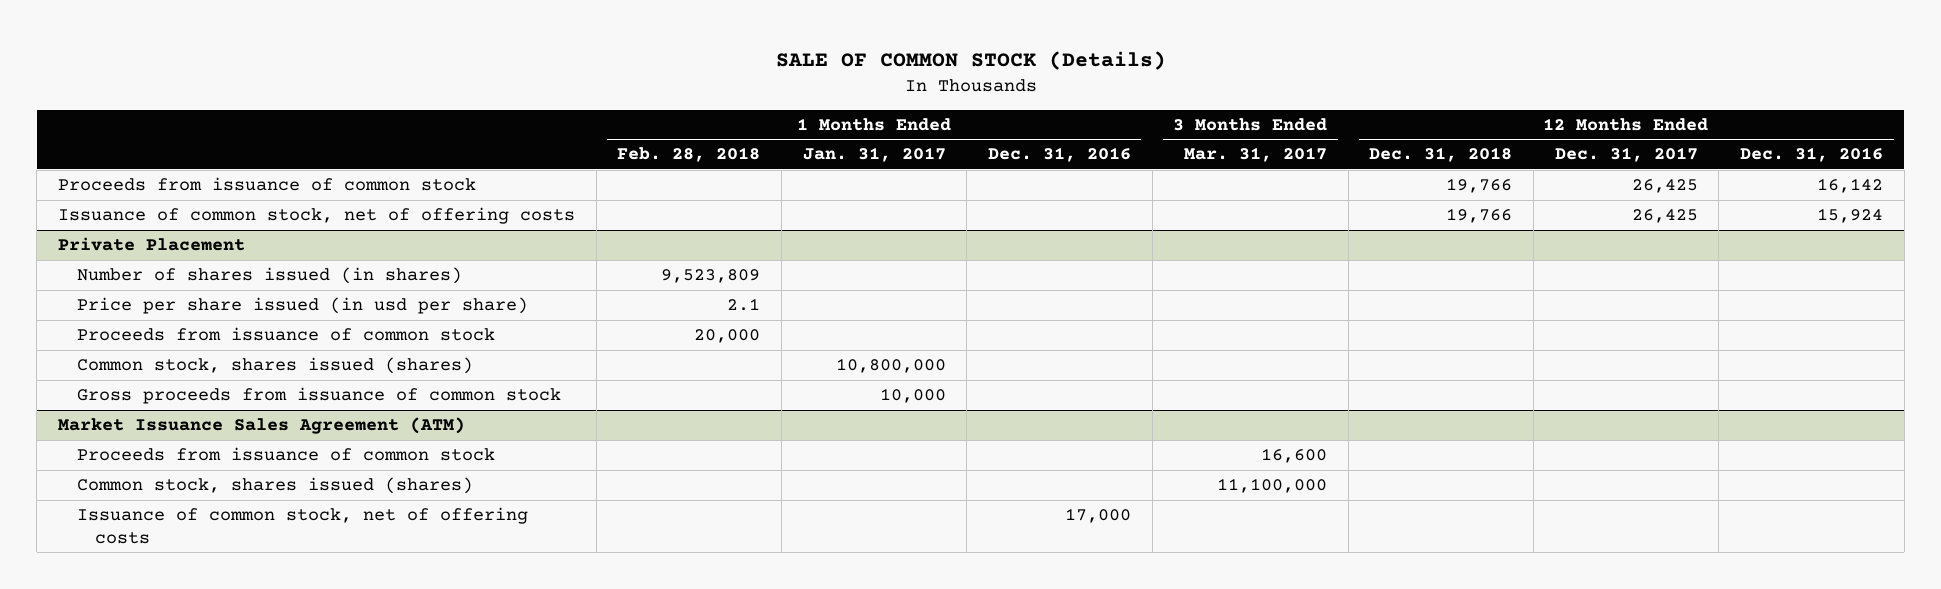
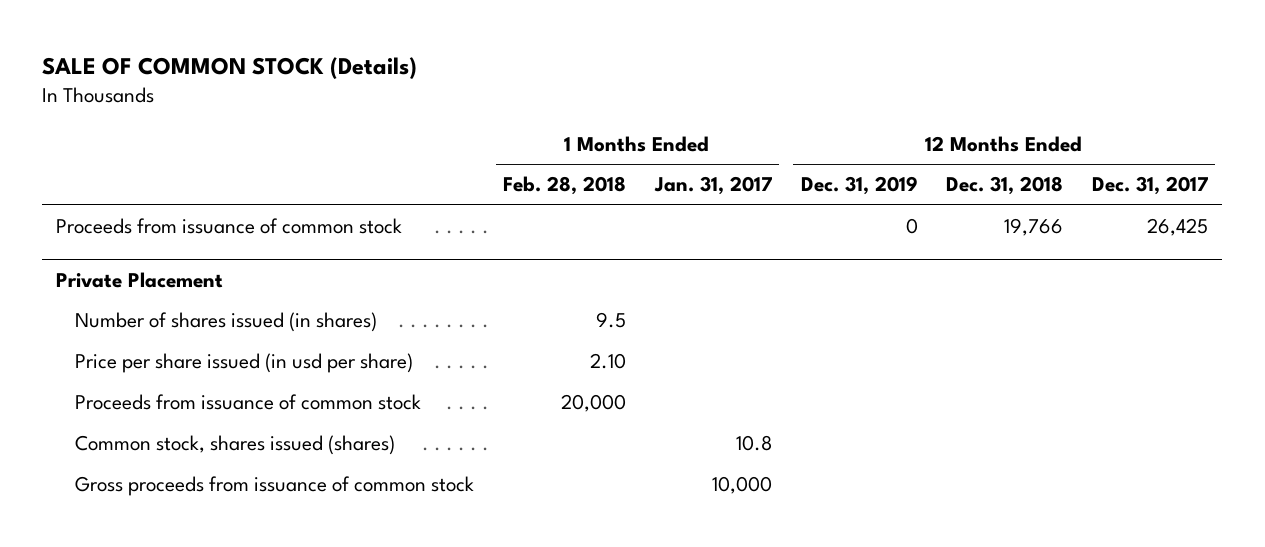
- | 1 Months Ended Feb. 28, 2018 | 1 Months Ended Jan. 31, 2017 | 1 Months Ended Dec. 31, 2016 | 3 Months Ended Mar. 31, 2017 | 12 Months Ended Dec. 31, 2018 | 12 Months Ended Dec. 31, 2017 | 12 Months Ended Dec. 31, 2016
+ | 1 Months Ended Feb. 28, 2018 | 1 Months Ended Jan. 31, 2017 | 12 Months Ended Dec. 31, 2019 | 12 Months Ended Dec. 31, 2018 | 12 Months Ended Dec. 31, 2017
- Issuance of common stock, net of offering costs | | | | | 19,766 | 26,425 | 15,924
@ Private Placement
- Number of shares issued (in shares) | 9,523,809 | | | | | |
- Price per share issued (in usd per share) | 2.1 | | | | | |
+ Number of shares issued (in shares) | 9.5 | | | |
+ Price per share issued (in usd per share) | 2.10 | | | |
- Common stock, shares issued (shares) | | 10,800,000 | | | | |
+ Common stock, shares issued (shares) | | 10.8 | | |
- Market Issuance Sales Agreement (ATM)
- Proceeds from issuance of common stock | | | | 16,600 | | |
- Common stock, shares issued (shares) | | | | 11,100,000 | | |
- Issuance of common stock, net of offering costs | | | 17,000 | | | |

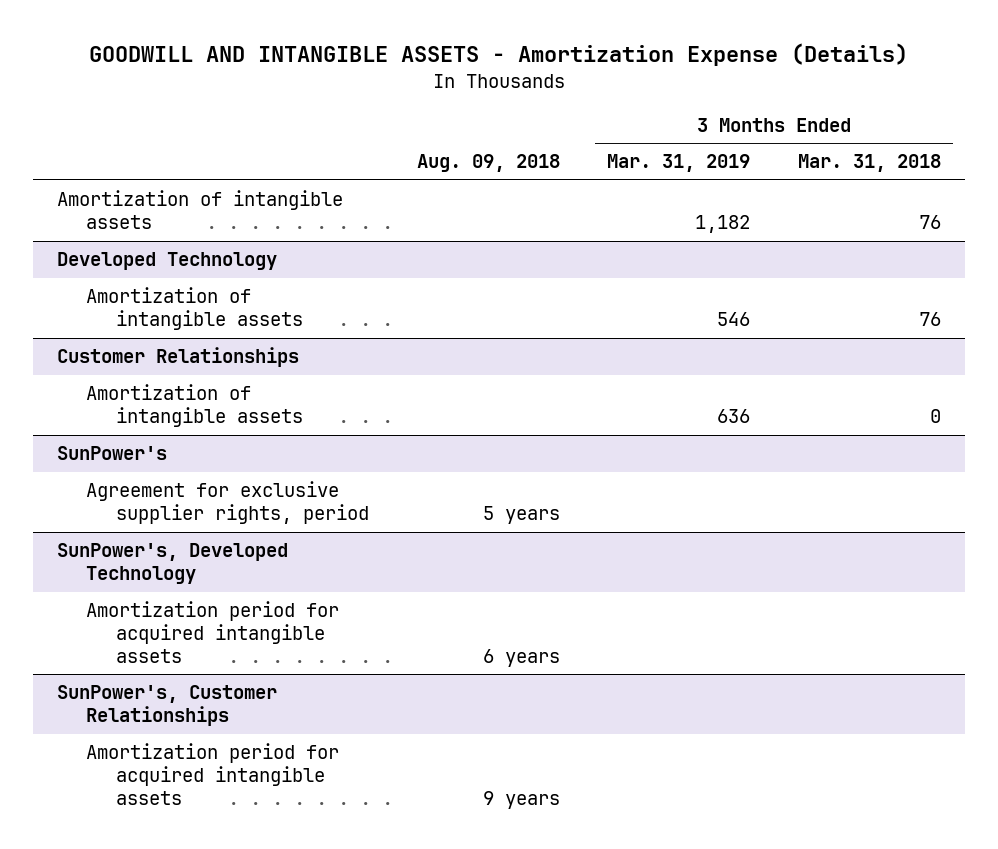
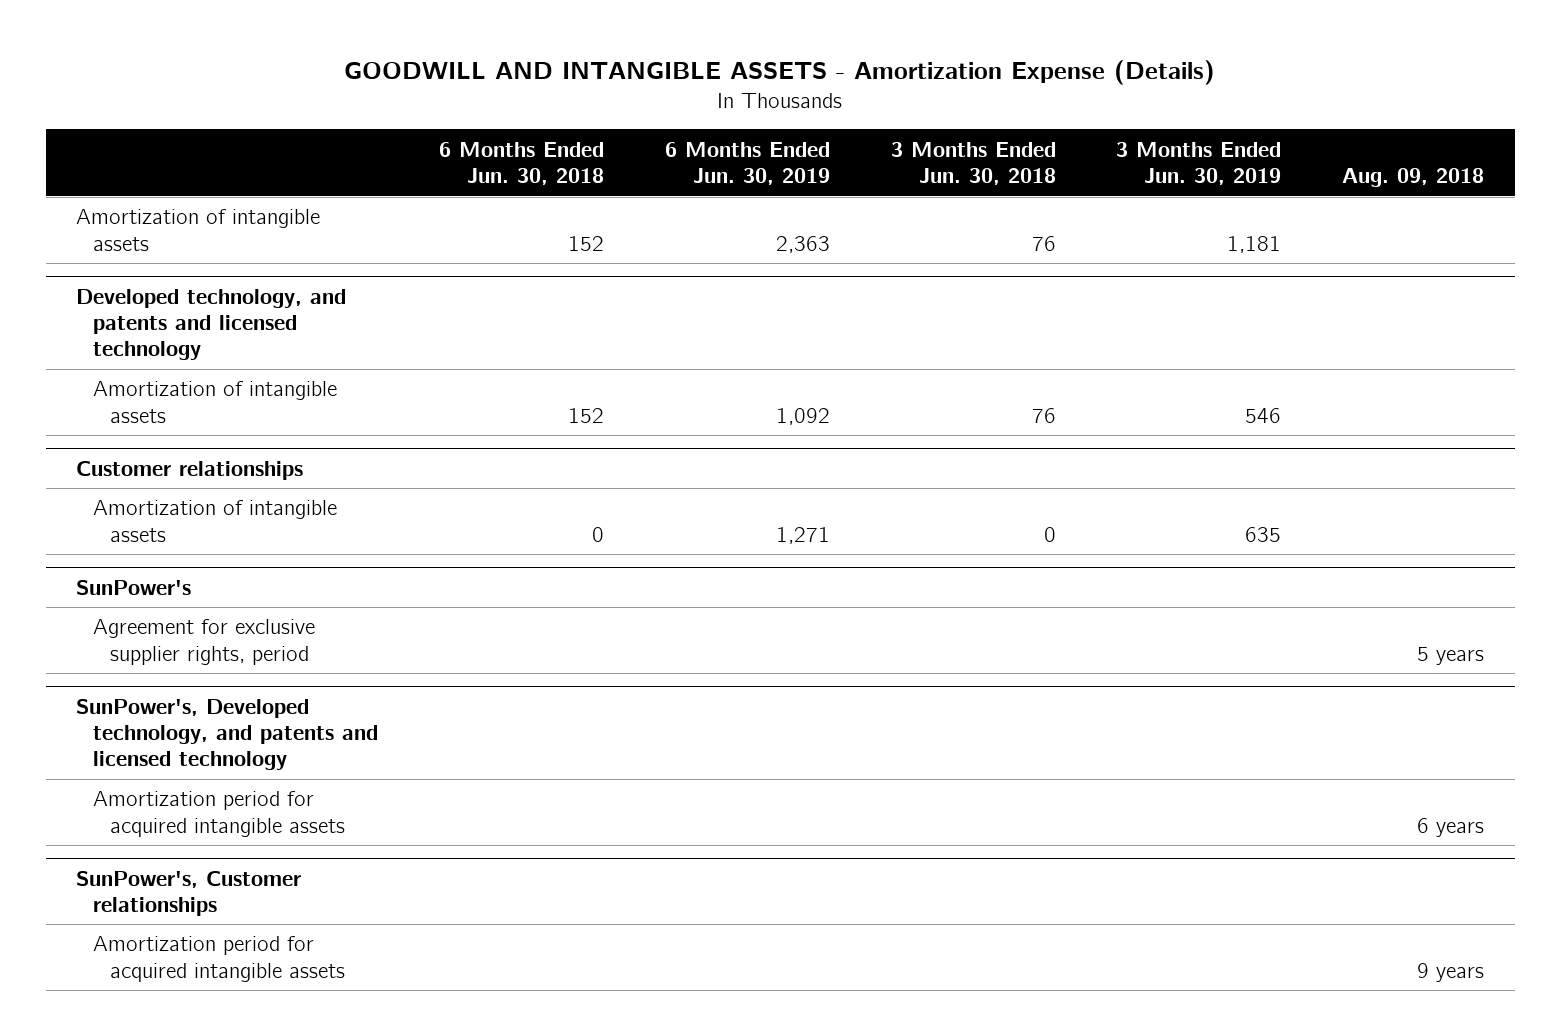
- | Aug. 09, 2018 | 3 Months Ended Mar. 31, 2019 | 3 Months Ended Mar. 31, 2018
+ | 6 Months Ended Jun. 30, 2018 | 6 Months Ended Jun. 30, 2019 | 3 Months Ended Jun. 30, 2018 | 3 Months Ended Jun. 30, 2019 | Aug. 09, 2018
- Developed Technology
+ Developed technology, and patents and licensed technology
- Customer Relationships
+ Customer relationships
- SunPower's, Developed Technology
+ SunPower's, Developed technology, and patents and licensed technology
- SunPower's, Customer Relationships
+ SunPower's, Customer relationships

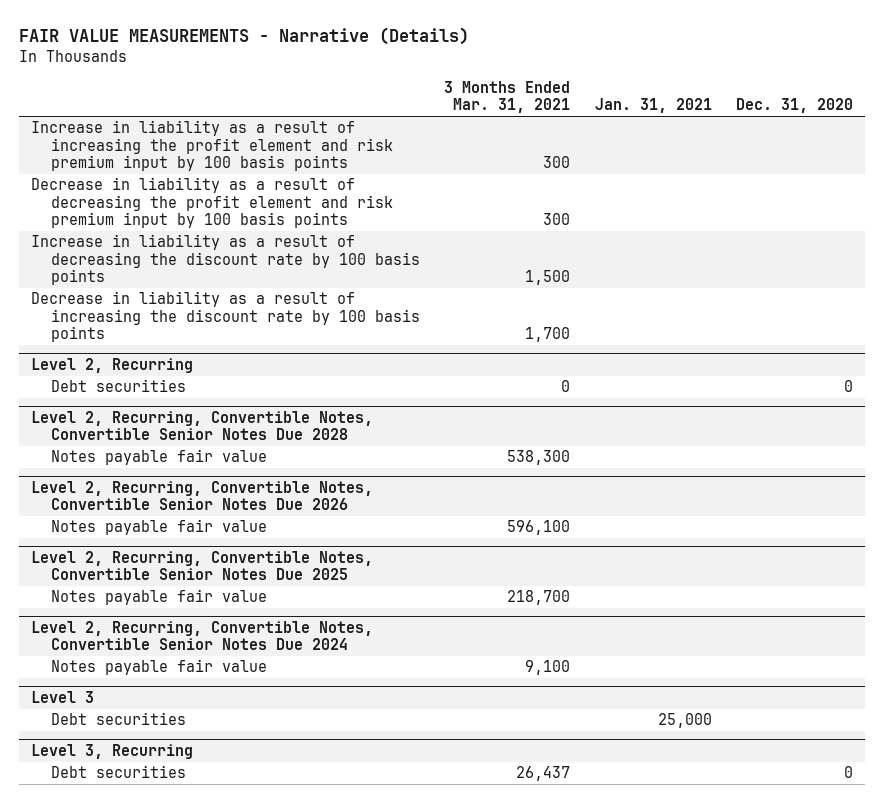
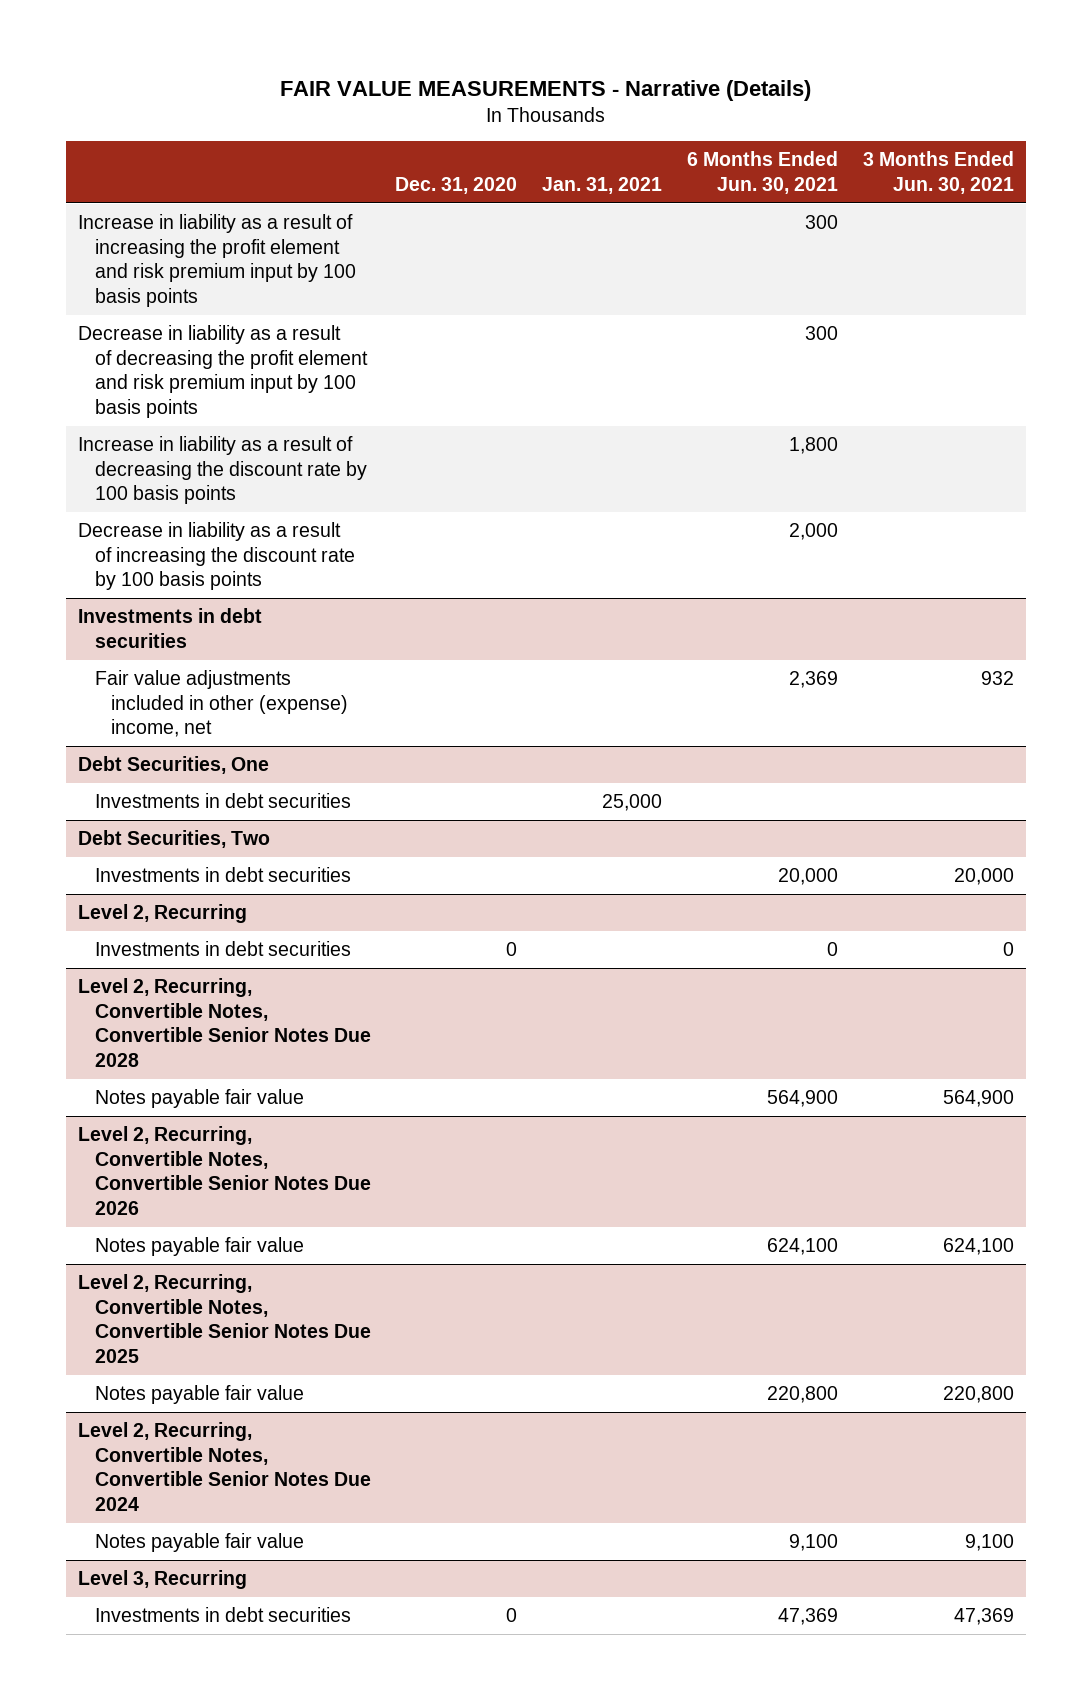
- | 3 Months Ended Mar. 31, 2021 | Jan. 31, 2021 | Dec. 31, 2020
+ | Dec. 31, 2020 | Jan. 31, 2021 | 6 Months Ended Jun. 30, 2021 | 3 Months Ended Jun. 30, 2021
+ Investments in debt securities
+ Fair value adjustments included in other (expense) income, net | | | 2,369 | 932
+ Debt Securities, One
+ Investments in debt securities | | 25,000 | |
+ Debt Securities, Two
+ Investments in debt securities | | | 20,000 | 20,000
@ Level 2, Recurring
- Debt securities | 0 | | 0
+ Investments in debt securities | 0 | | 0 | 0
- Level 3
- Debt securities | | 25,000 |
@ Level 3, Recurring
- Debt securities | 26,437 | | 0
+ Investments in debt securities | 0 | | 47,369 | 47,369

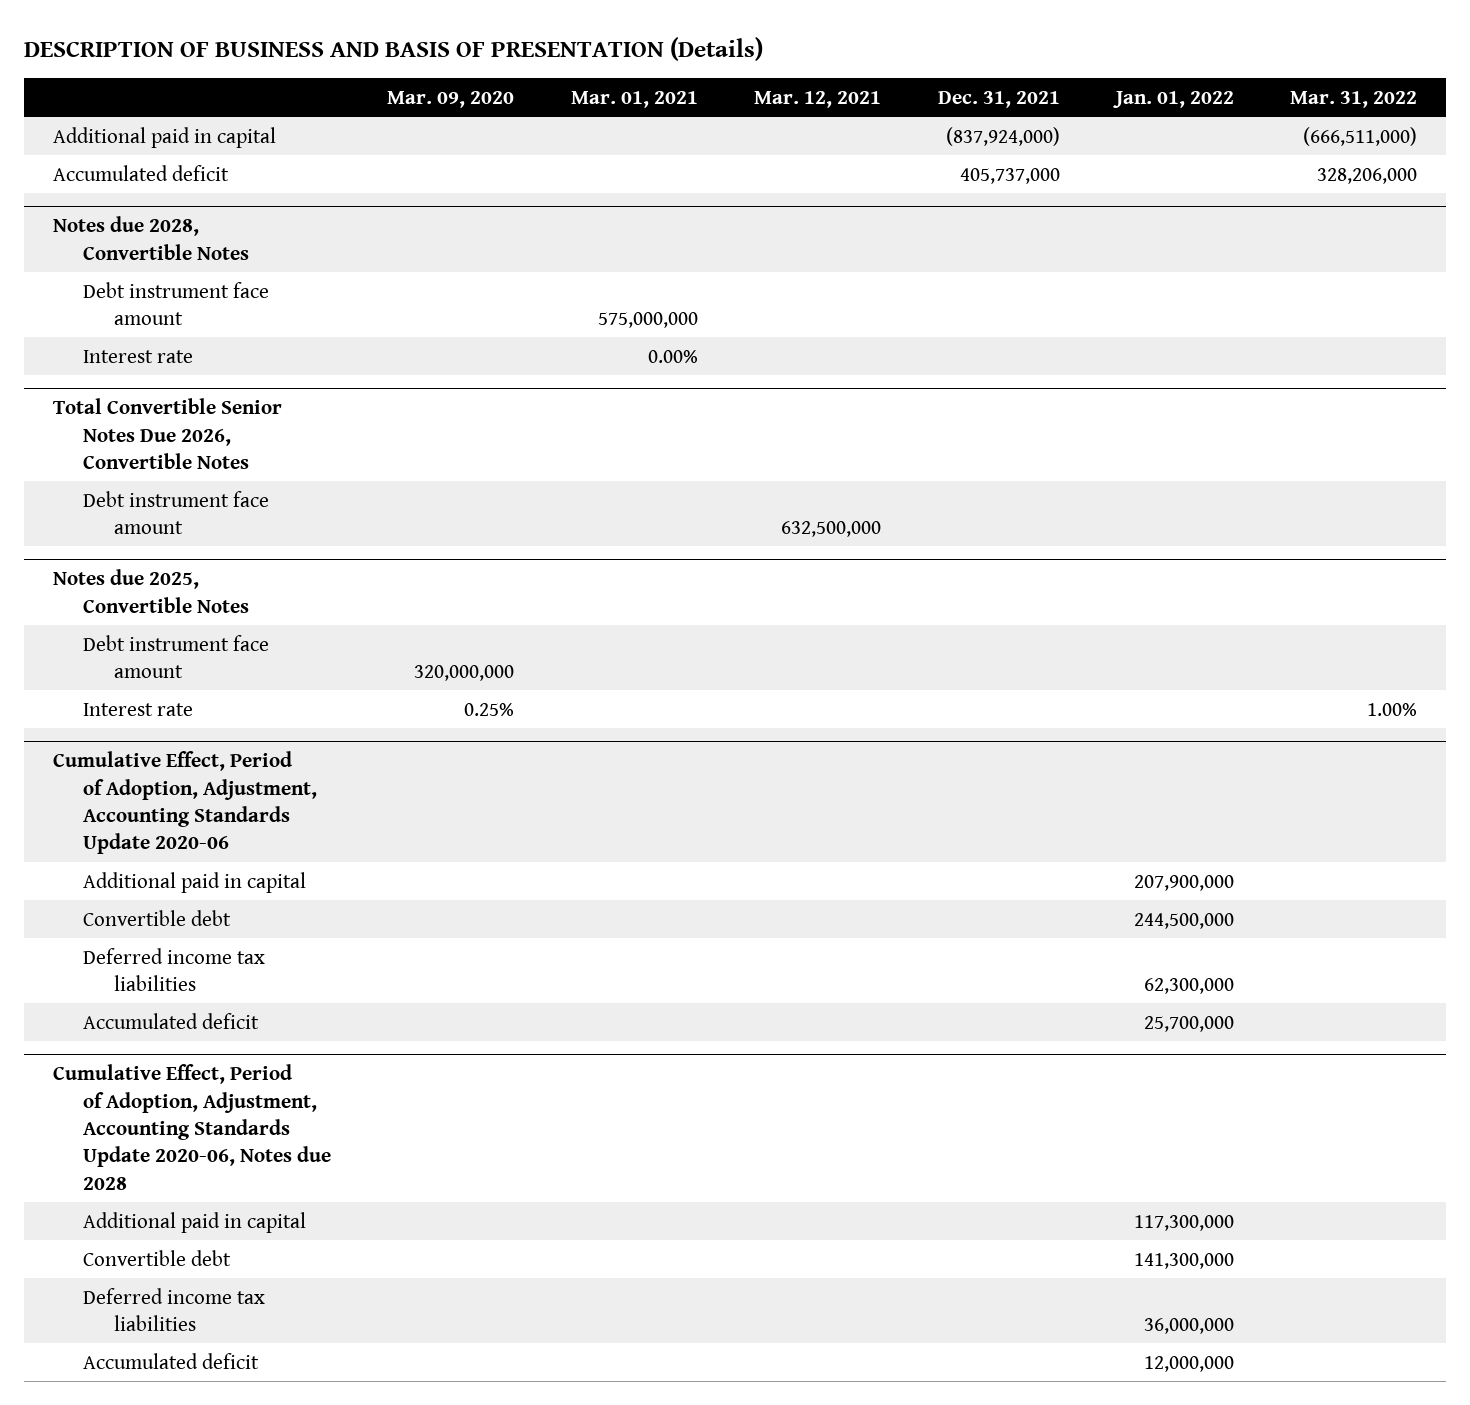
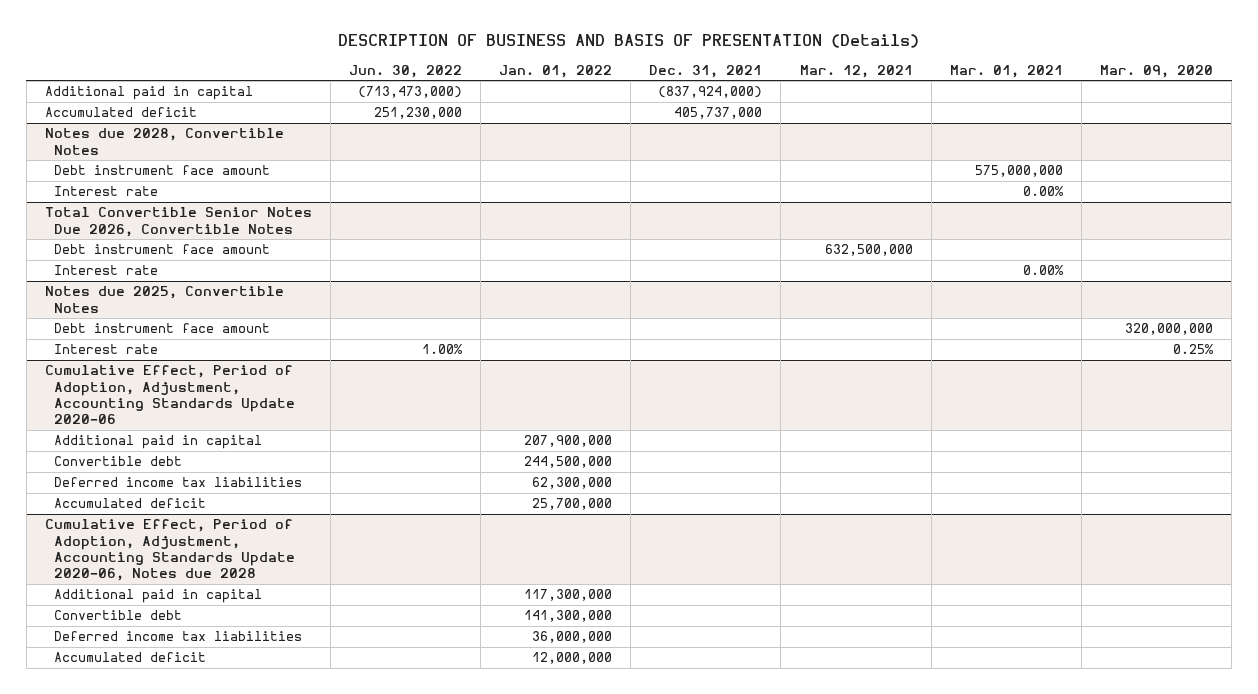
- | Mar. 09, 2020 | Mar. 01, 2021 | Mar. 12, 2021 | Dec. 31, 2021 | Jan. 01, 2022 | Mar. 31, 2022
+ | Jun. 30, 2022 | Jan. 01, 2022 | Dec. 31, 2021 | Mar. 12, 2021 | Mar. 01, 2021 | Mar. 09, 2020
@ Total Convertible Senior Notes Due 2026, Convertible Notes
+ Interest rate | | | | | 0.00% |

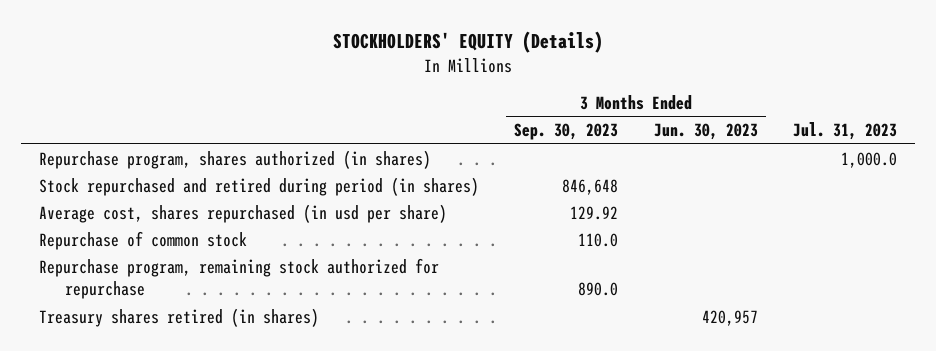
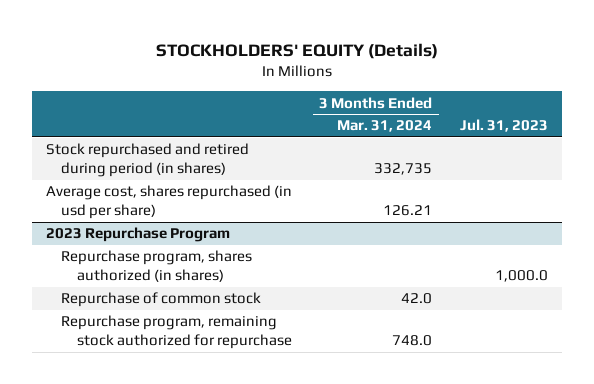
- | 3 Months Ended Sep. 30, 2023 | 3 Months Ended Jun. 30, 2023 | Jul. 31, 2023
+ | 3 Months Ended Mar. 31, 2024 | Jul. 31, 2023
- Repurchase program, shares authorized (in shares) | | | 1,000.0
- Repurchase of common stock | 110.0 | |
- Repurchase program, remaining stock authorized for repurchase | 890.0 | |
- Treasury shares retired (in shares) | | 420,957 |
+ 2023 Repurchase Program
+ Repurchase program, shares authorized (in shares) | | 1,000.0
+ Repurchase of common stock | 42.0 |
+ Repurchase program, remaining stock authorized for repurchase | 748.0 |

